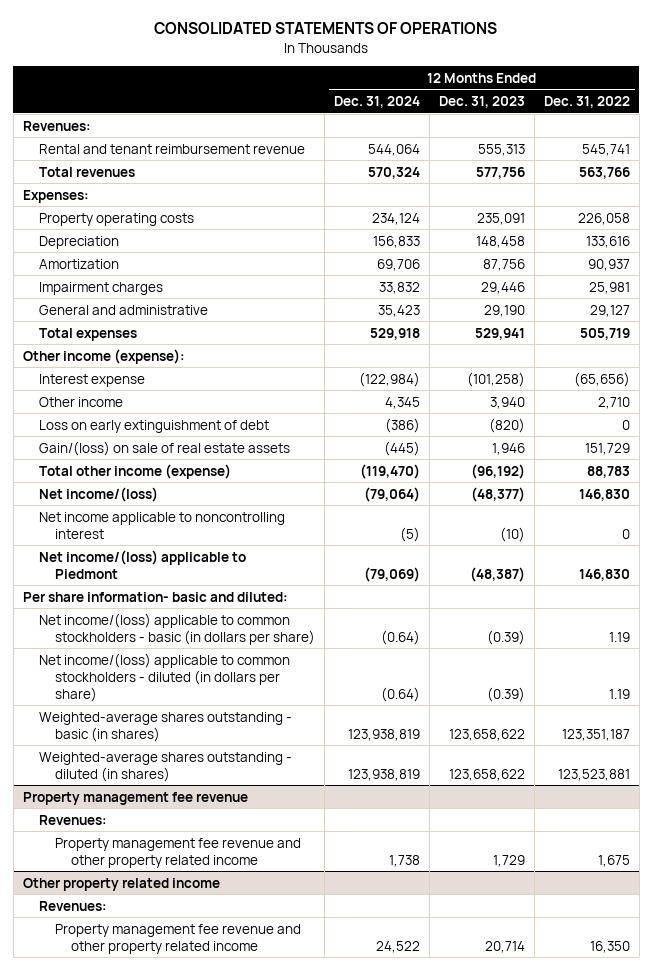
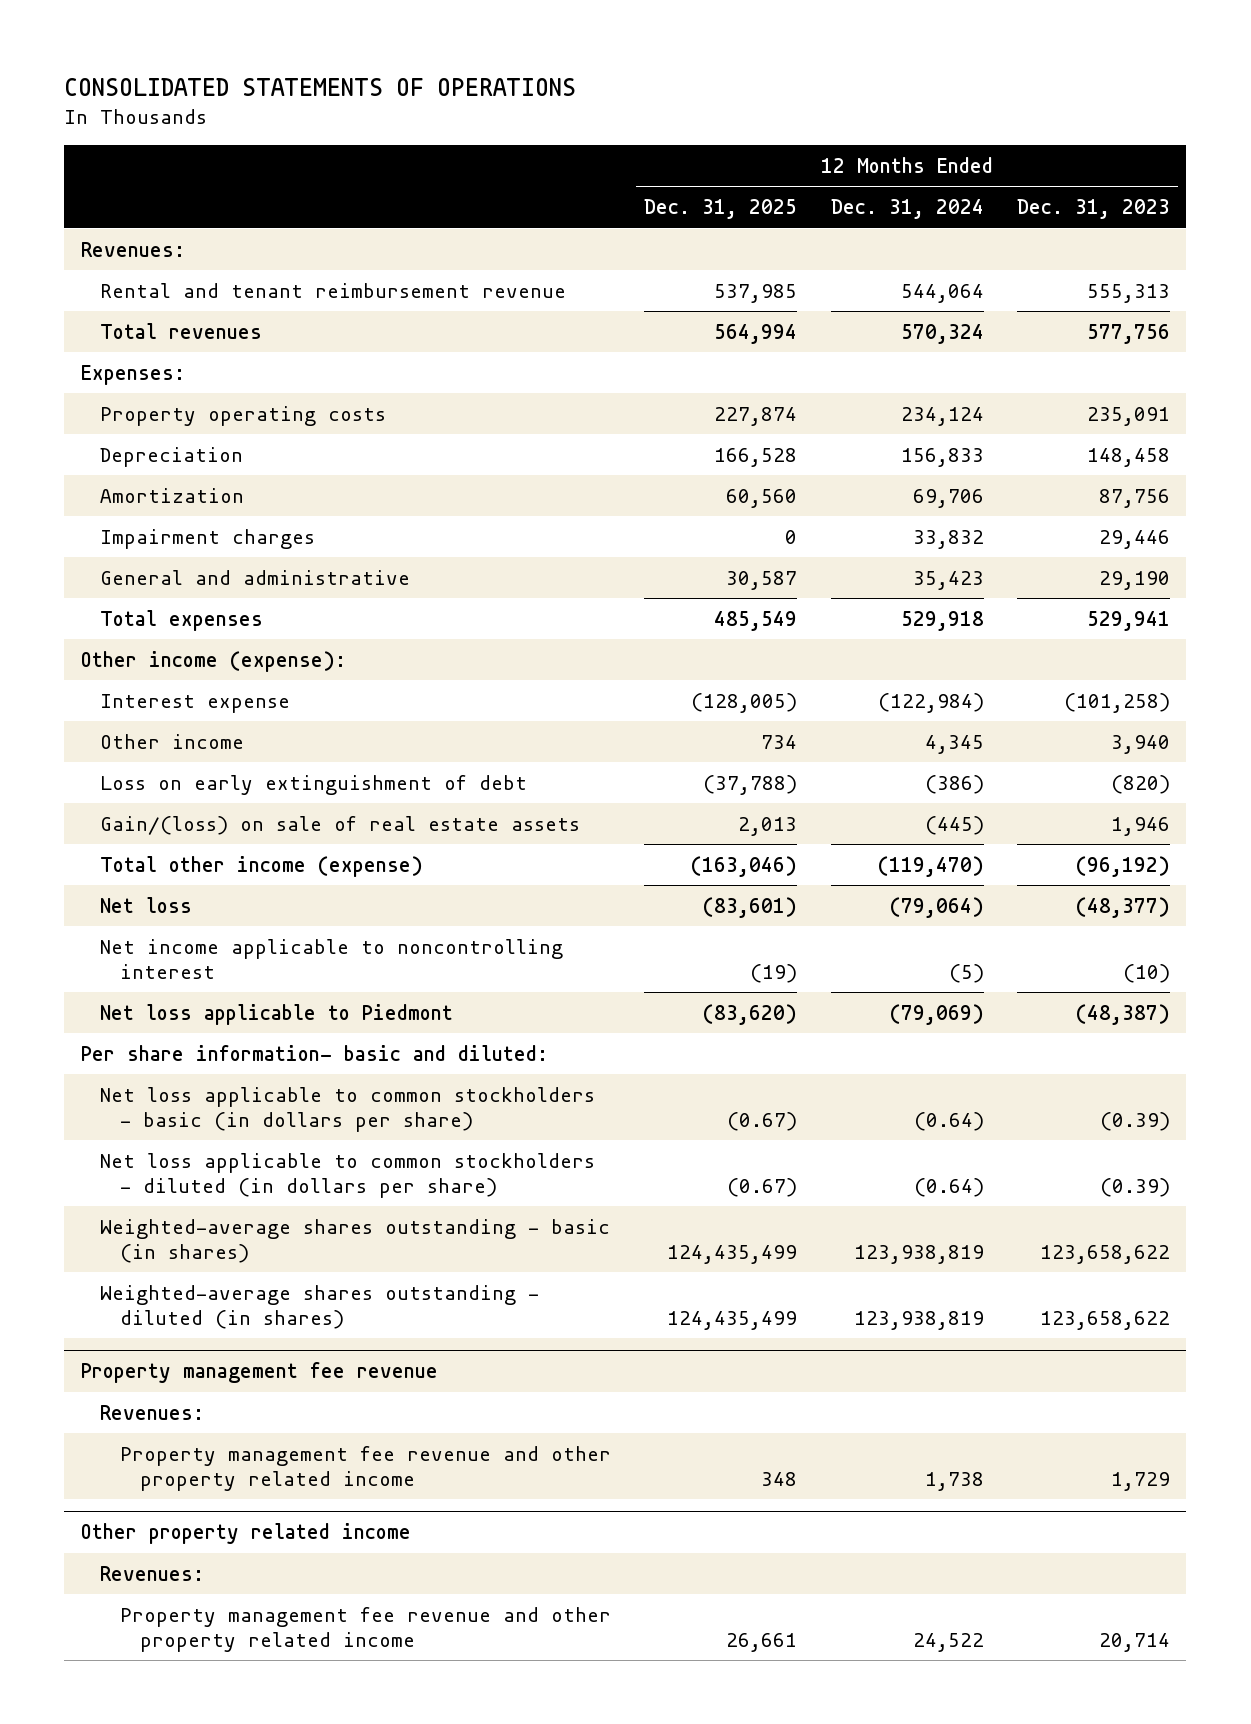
- | 12 Months Ended Dec. 31, 2024 | 12 Months Ended Dec. 31, 2023 | 12 Months Ended Dec. 31, 2022
+ | 12 Months Ended Dec. 31, 2025 | 12 Months Ended Dec. 31, 2024 | 12 Months Ended Dec. 31, 2023
- Net income/(loss) | (79,064) | (48,377) | 146,830
+ Net loss | (83,601) | (79,064) | (48,377)
- Net income/(loss) applicable to Piedmont | (79,069) | (48,387) | 146,830
+ Net loss applicable to Piedmont | (83,620) | (79,069) | (48,387)
- Net income/(loss) applicable to common stockholders - basic (in dollars per share) | (0.64) | (0.39) | 1.19
- Net income/(loss) applicable to common stockholders - diluted (in dollars per share) | (0.64) | (0.39) | 1.19
+ Net loss applicable to common stockholders - basic (in dollars per share) | (0.67) | (0.64) | (0.39)
+ Net loss applicable to common stockholders - diluted (in dollars per share) | (0.67) | (0.64) | (0.39)

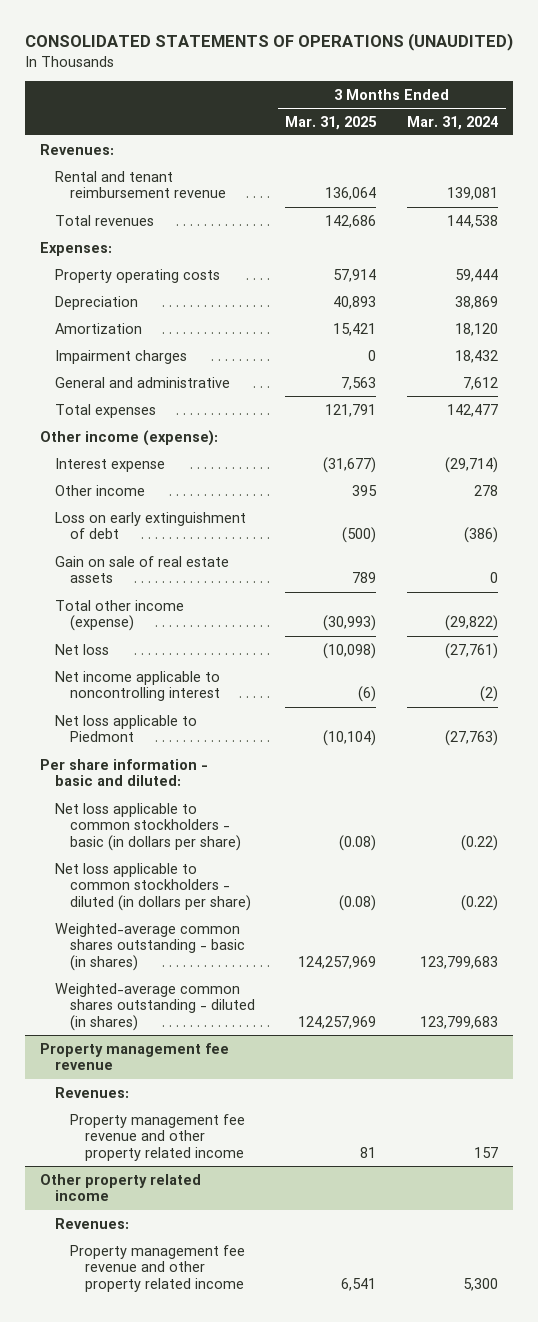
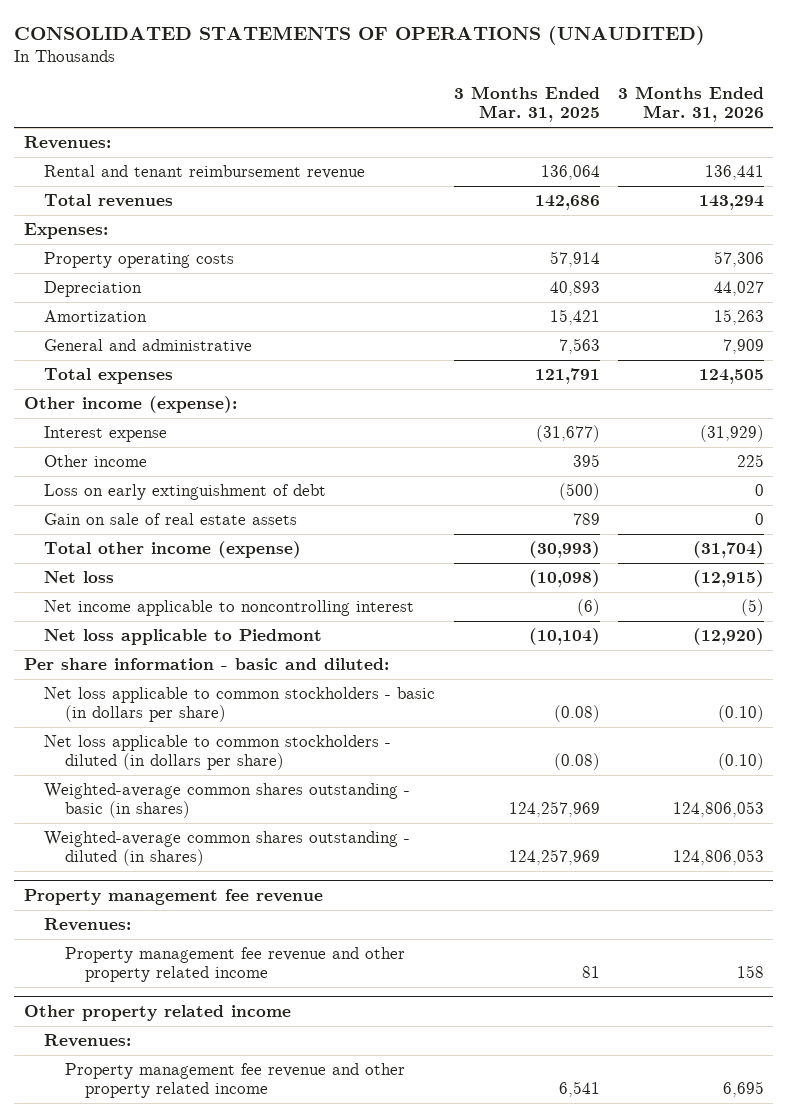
- | 3 Months Ended Mar. 31, 2025 | 3 Months Ended Mar. 31, 2024
+ | 3 Months Ended Mar. 31, 2025 | 3 Months Ended Mar. 31, 2026
- Impairment charges | 0 | 18,432

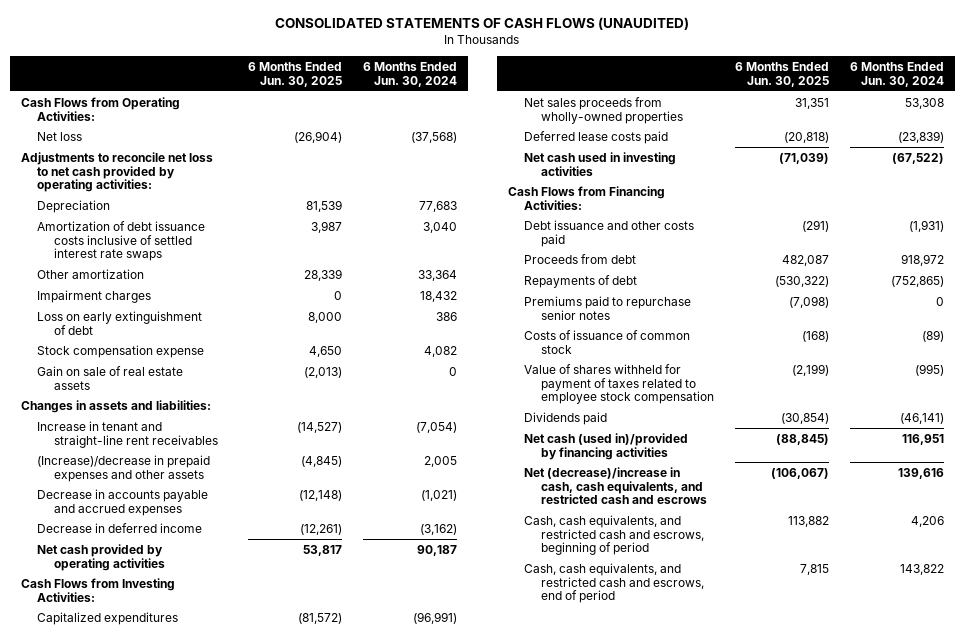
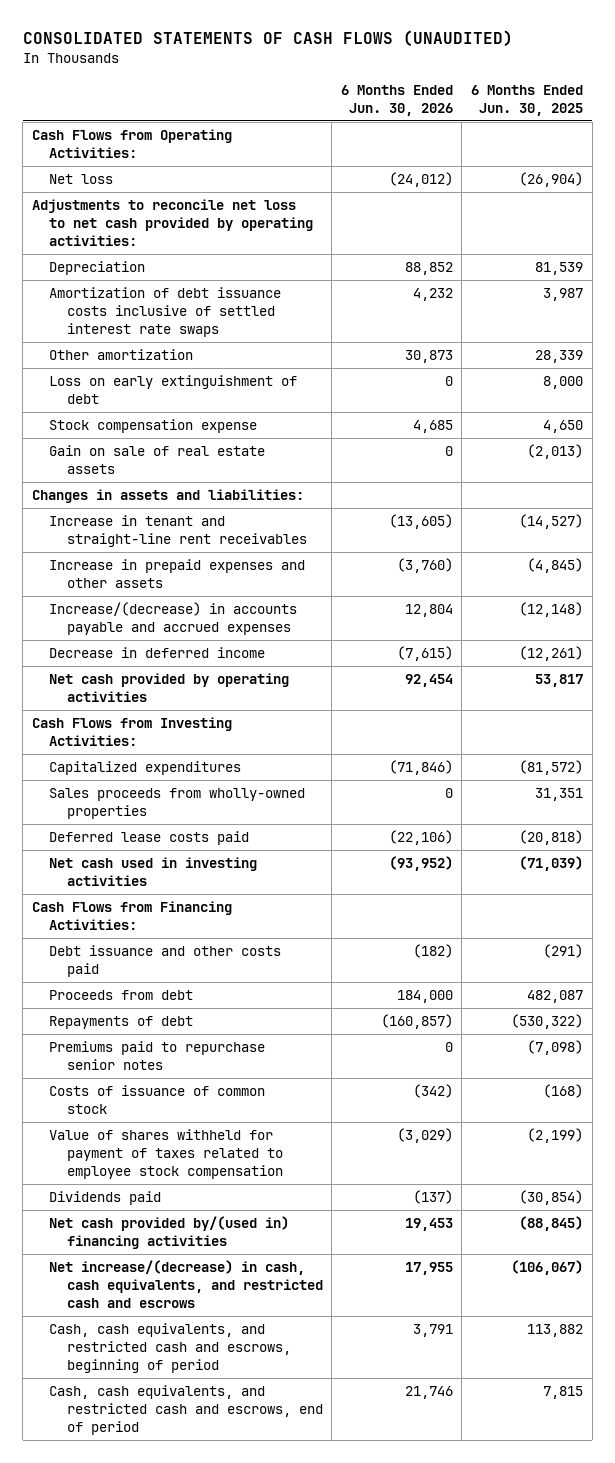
- | 6 Months Ended Jun. 30, 2025 | 6 Months Ended Jun. 30, 2024
+ | 6 Months Ended Jun. 30, 2026 | 6 Months Ended Jun. 30, 2025
- Impairment charges | 0 | 18,432
- (Increase)/decrease in prepaid expenses and other assets | (4,845) | 2,005
- Decrease in accounts payable and accrued expenses | (12,148) | (1,021)
+ Increase in prepaid expenses and other assets | (3,760) | (4,845)
+ Increase/(decrease) in accounts payable and accrued expenses | 12,804 | (12,148)
- Net sales proceeds from wholly-owned properties | 31,351 | 53,308
+ Sales proceeds from wholly-owned properties | 0 | 31,351
- Net cash (used in)/provided by financing activities | (88,845) | 116,951
- Net (decrease)/increase in cash, cash equivalents, and restricted cash and escrows | (106,067) | 139,616
+ Net cash provided by/(used in) financing activities | 19,453 | (88,845)
+ Net increase/(decrease) in cash, cash equivalents, and restricted cash and escrows | 17,955 | (106,067)

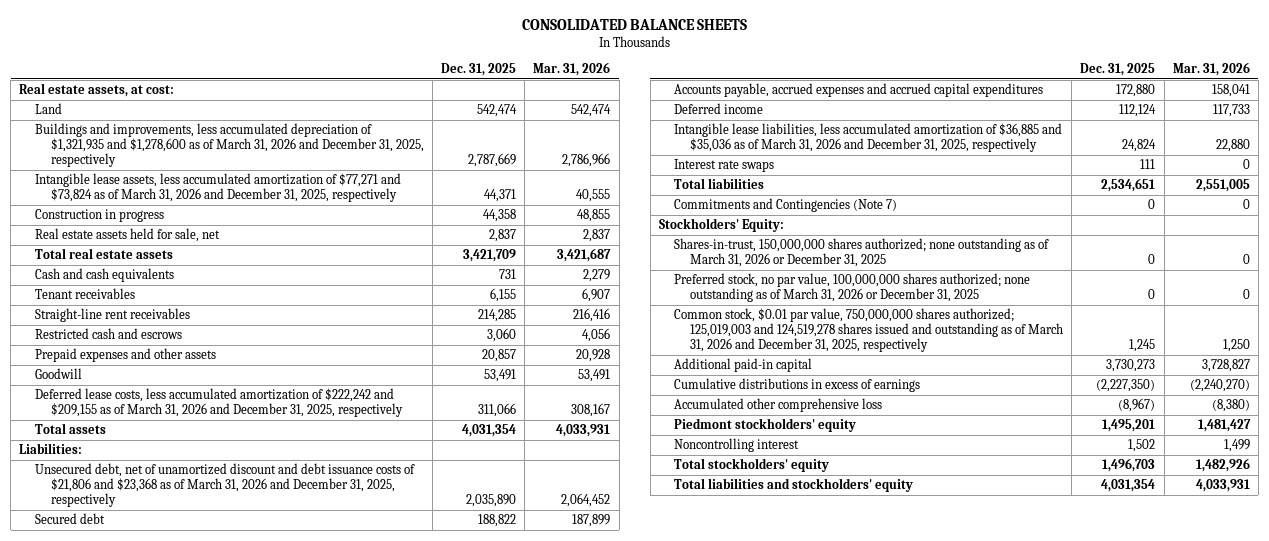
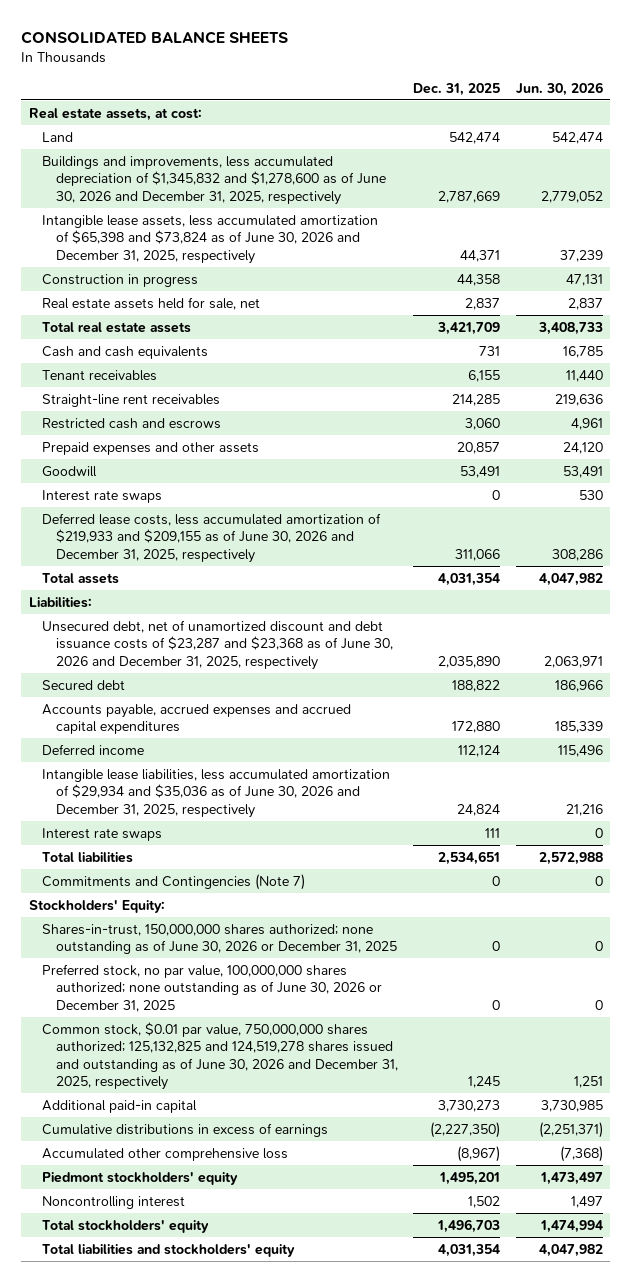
- | Dec. 31, 2025 | Mar. 31, 2026
+ | Dec. 31, 2025 | Jun. 30, 2026
- Buildings and improvements, less accumulated depreciation of $1,321,935 and $1,278,600 as of March 31, 2026 and December 31, 2025, respectively | 2,787,669 | 2,786,966
- Intangible lease assets, less accumulated amortization of $77,271 and $73,824 as of March 31, 2026 and December 31, 2025, respectively | 44,371 | 40,555
+ Buildings and improvements, less accumulated depreciation of $1,345,832 and $1,278,600 as of June 30, 2026 and December 31, 2025, respectively | 2,787,669 | 2,779,052
+ Intangible lease assets, less accumulated amortization of $65,398 and $73,824 as of June 30, 2026 and December 31, 2025, respectively | 44,371 | 37,239
- Deferred lease costs, less accumulated amortization of $222,242 and $209,155 as of March 31, 2026 and December 31, 2025, respectively | 311,066 | 308,167
+ Interest rate swaps | 0 | 530
+ Deferred lease costs, less accumulated amortization of $219,933 and $209,155 as of June 30, 2026 and December 31, 2025, respectively | 311,066 | 308,286
- Unsecured debt, net of unamortized discount and debt issuance costs of $21,806 and $23,368 as of March 31, 2026 and December 31, 2025, respectively | 2,035,890 | 2,064,452
+ Unsecured debt, net of unamortized discount and debt issuance costs of $23,287 and $23,368 as of June 30, 2026 and December 31, 2025, respectively | 2,035,890 | 2,063,971
- Intangible lease liabilities, less accumulated amortization of $36,885 and $35,036 as of March 31, 2026 and December 31, 2025, respectively | 24,824 | 22,880
+ Intangible lease liabilities, less accumulated amortization of $29,934 and $35,036 as of June 30, 2026 and December 31, 2025, respectively | 24,824 | 21,216
- Shares-in-trust, 150,000,000 shares authorized; none outstanding as of March 31, 2026 or December 31, 2025 | 0 | 0
- Preferred stock, no par value, 100,000,000 shares authorized; none outstanding as of March 31, 2026 or December 31, 2025 | 0 | 0
- Common stock, $0.01 par value, 750,000,000 shares authorized; 125,019,003 and 124,519,278 shares issued and outstanding as of March 31, 2026 and December 31, 2025, respectively | 1,245 | 1,250
+ Shares-in-trust, 150,000,000 shares authorized; none outstanding as of June 30, 2026 or December 31, 2025 | 0 | 0
+ Preferred stock, no par value, 100,000,000 shares authorized; none outstanding as of June 30, 2026 or December 31, 2025 | 0 | 0
+ Common stock, $0.01 par value, 750,000,000 shares authorized; 125,132,825 and 124,519,278 shares issued and outstanding as of June 30, 2026 and December 31, 2025, respectively | 1,245 | 1,251

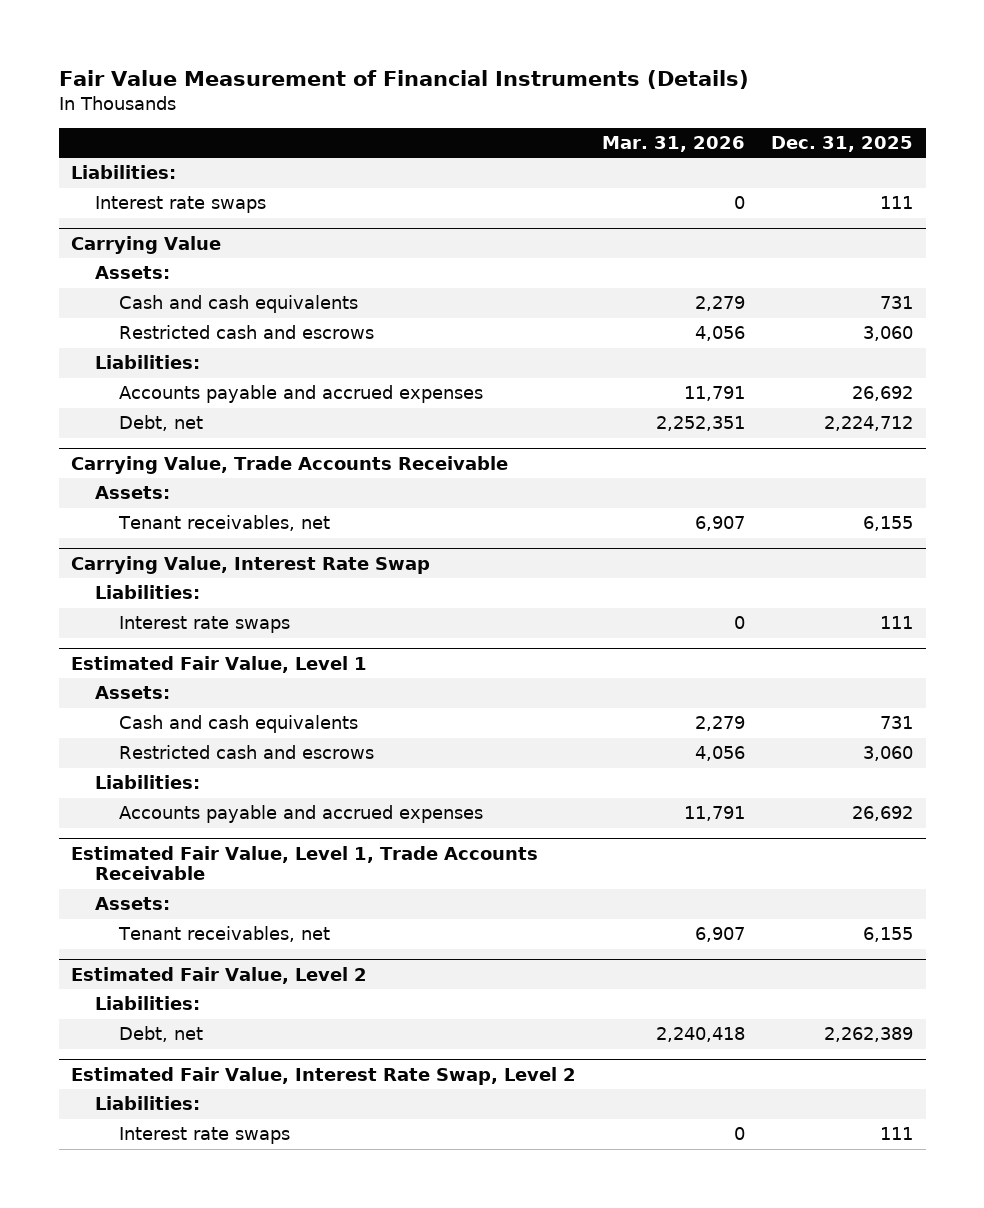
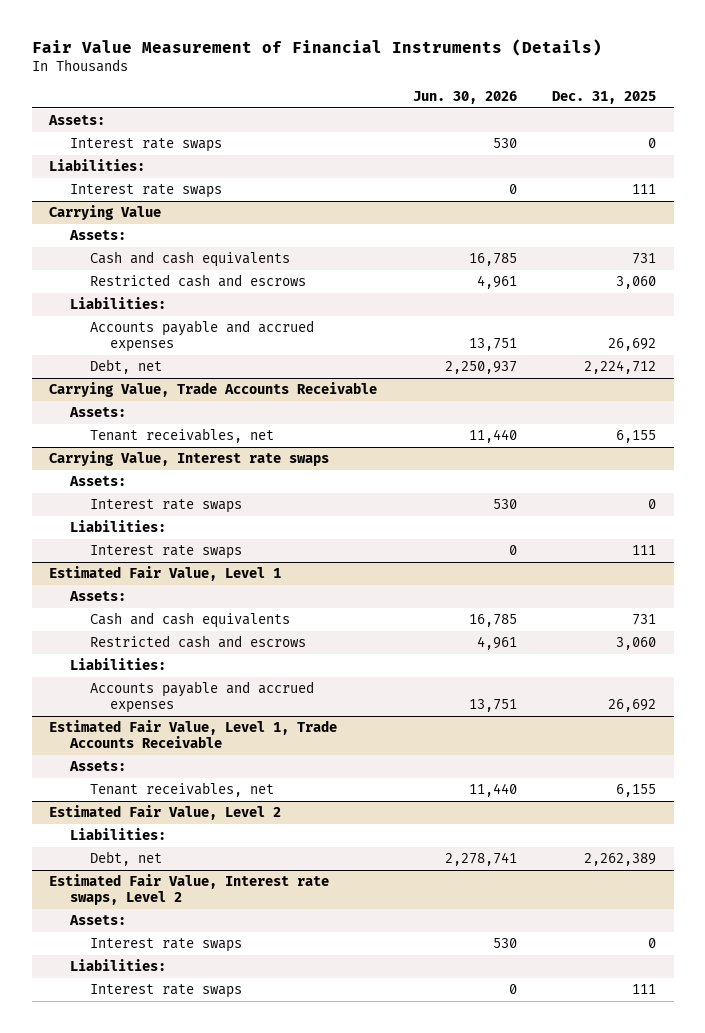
- | Mar. 31, 2026 | Dec. 31, 2025
+ | Jun. 30, 2026 | Dec. 31, 2025
+ Assets:
+ Interest rate swaps | 530 | 0
- Carrying Value, Interest Rate Swap
+ Carrying Value, Interest rate swaps
+ Assets:
+ Interest rate swaps | 530 | 0
- Estimated Fair Value, Interest Rate Swap, Level 2
+ Estimated Fair Value, Interest rate swaps, Level 2
+ Assets:
+ Interest rate swaps | 530 | 0

